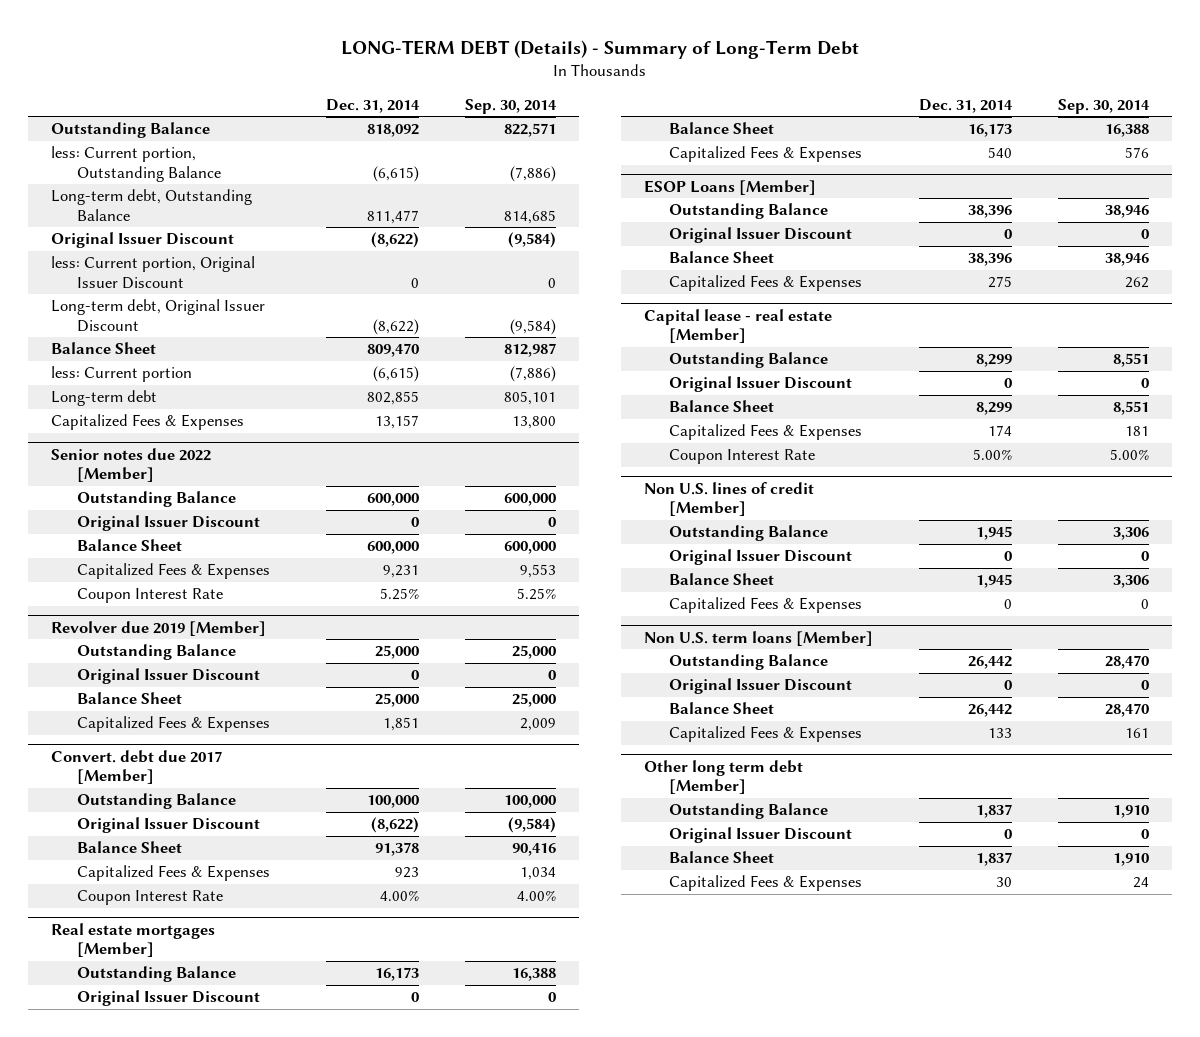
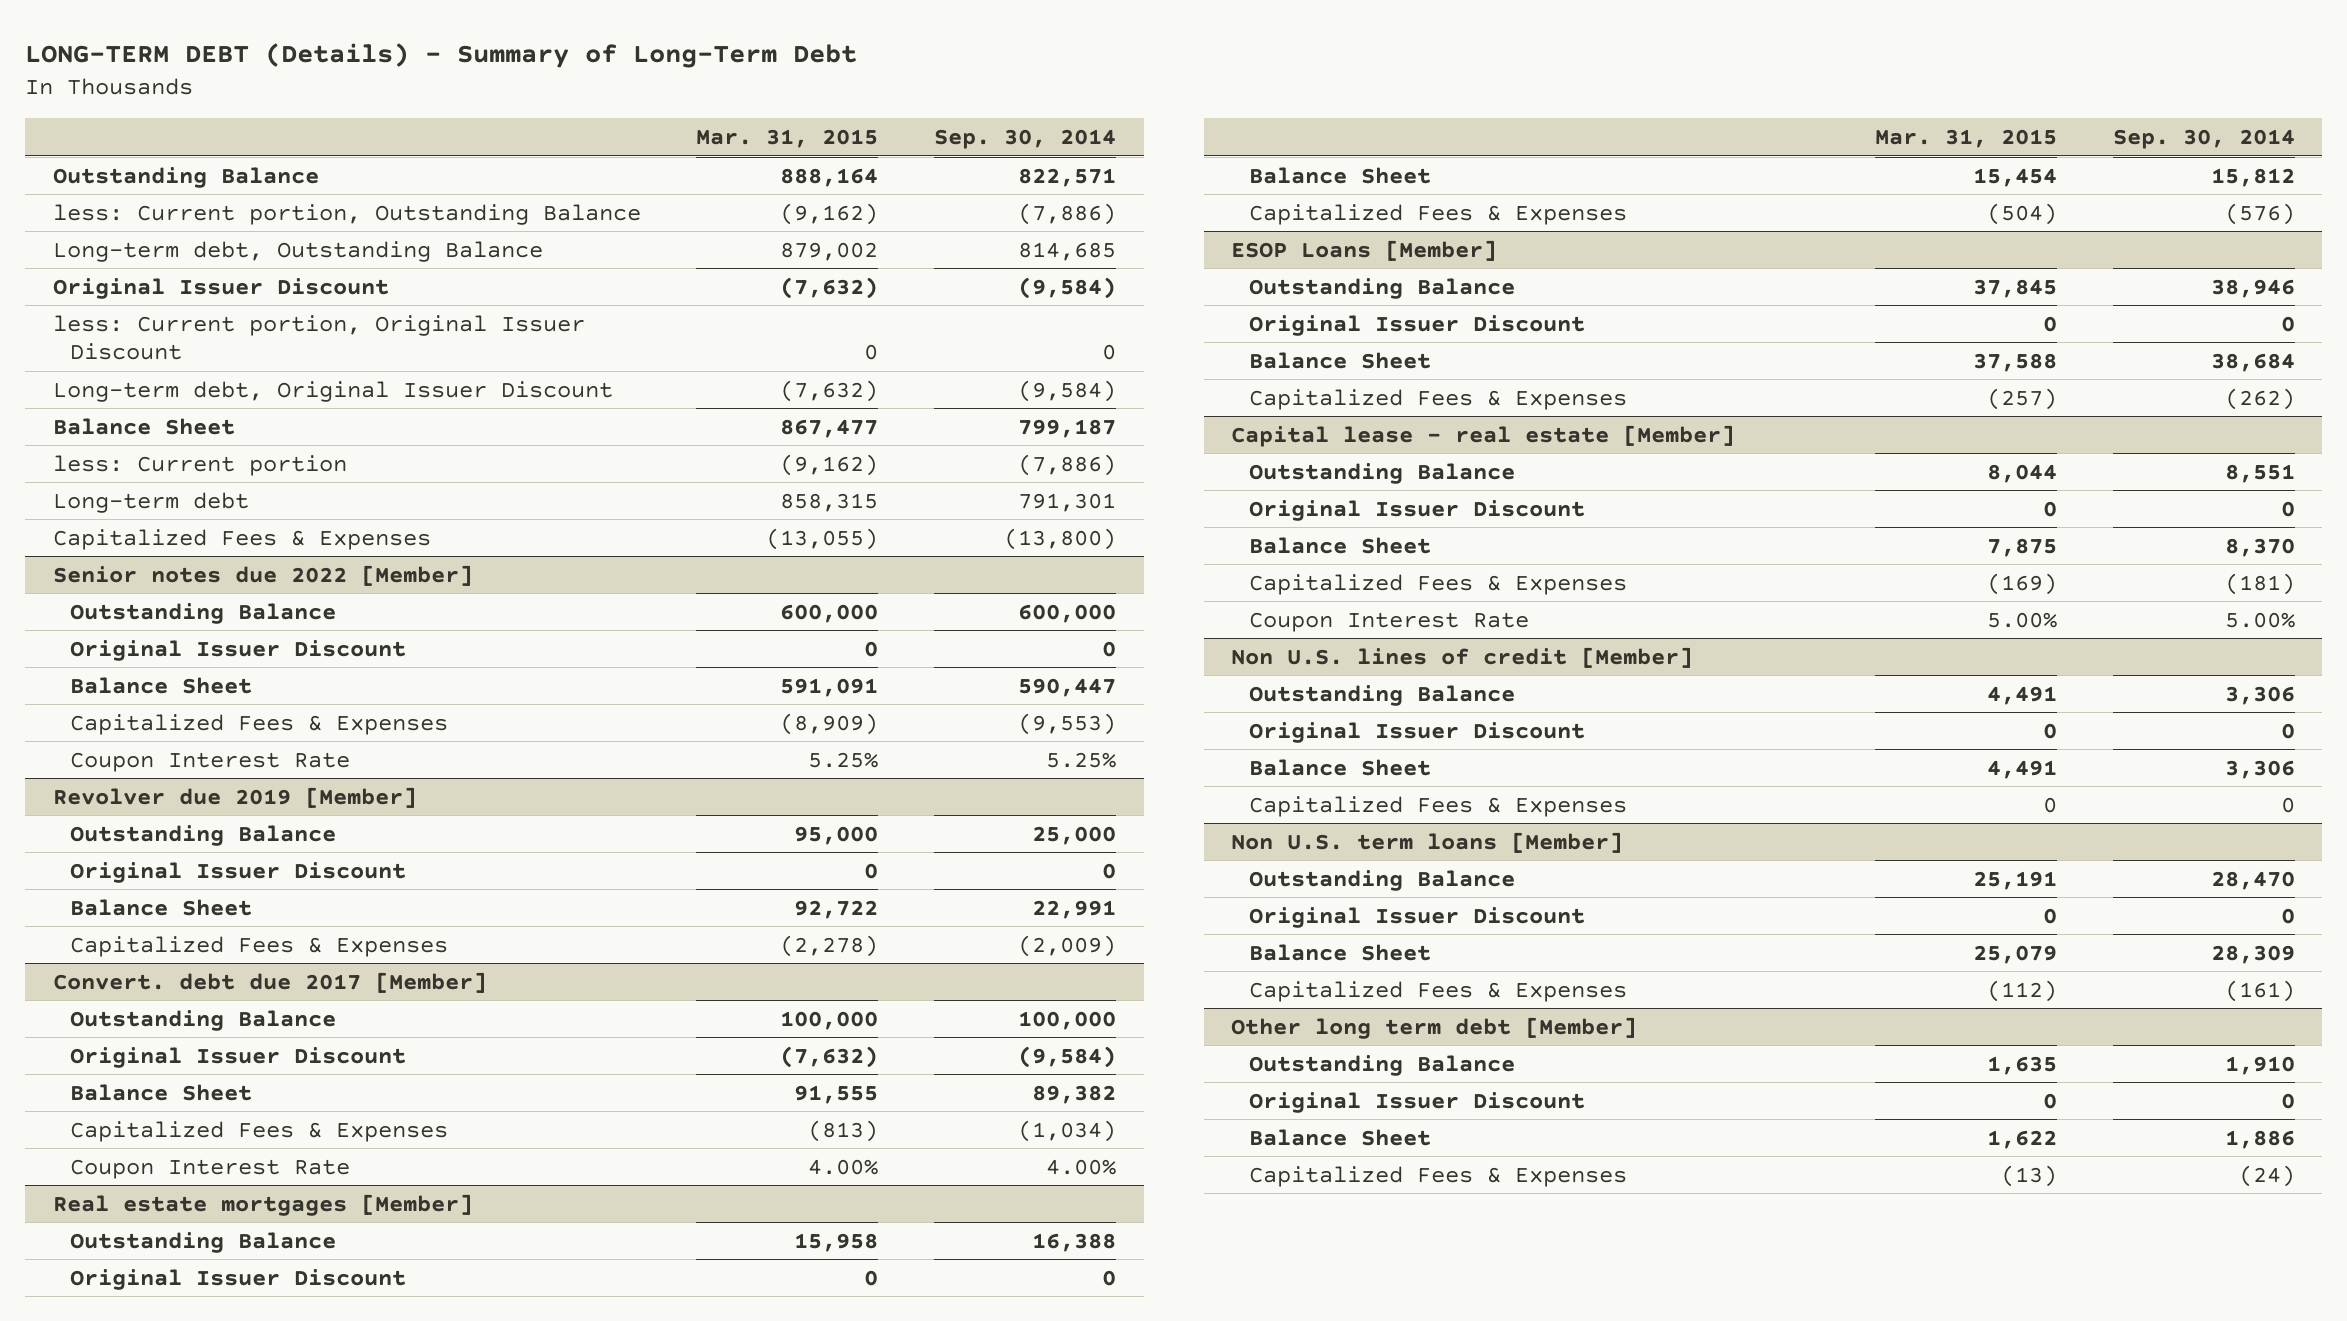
- | Dec. 31, 2014 | Sep. 30, 2014
+ | Mar. 31, 2015 | Sep. 30, 2014
- Balance Sheet | 809,470 | 812,987
+ Balance Sheet | 867,477 | 799,187
- Long-term debt | 802,855 | 805,101
- Capitalized Fees & Expenses | 13,157 | 13,800
+ Long-term debt | 858,315 | 791,301
+ Capitalized Fees & Expenses | (13,055) | (13,800)
@ Senior notes due 2022 [Member]
- Balance Sheet | 600,000 | 600,000
- Capitalized Fees & Expenses | 9,231 | 9,553
+ Balance Sheet | 591,091 | 590,447
+ Capitalized Fees & Expenses | (8,909) | (9,553)
@ Revolver due 2019 [Member]
- Balance Sheet | 25,000 | 25,000
- Capitalized Fees & Expenses | 1,851 | 2,009
+ Balance Sheet | 92,722 | 22,991
+ Capitalized Fees & Expenses | (2,278) | (2,009)
@ Convert. debt due 2017 [Member]
- Balance Sheet | 91,378 | 90,416
- Capitalized Fees & Expenses | 923 | 1,034
+ Balance Sheet | 91,555 | 89,382
+ Capitalized Fees & Expenses | (813) | (1,034)
@ Real estate mortgages [Member]
- Balance Sheet | 16,173 | 16,388
- Capitalized Fees & Expenses | 540 | 576
+ Balance Sheet | 15,454 | 15,812
+ Capitalized Fees & Expenses | (504) | (576)
@ ESOP Loans [Member]
- Balance Sheet | 38,396 | 38,946
- Capitalized Fees & Expenses | 275 | 262
+ Balance Sheet | 37,588 | 38,684
+ Capitalized Fees & Expenses | (257) | (262)
@ Capital lease - real estate [Member]
- Balance Sheet | 8,299 | 8,551
- Capitalized Fees & Expenses | 174 | 181
+ Balance Sheet | 7,875 | 8,370
+ Capitalized Fees & Expenses | (169) | (181)
@ Non U.S. term loans [Member]
- Balance Sheet | 26,442 | 28,470
- Capitalized Fees & Expenses | 133 | 161
+ Balance Sheet | 25,079 | 28,309
+ Capitalized Fees & Expenses | (112) | (161)
@ Other long term debt [Member]
- Balance Sheet | 1,837 | 1,910
- Capitalized Fees & Expenses | 30 | 24
+ Balance Sheet | 1,622 | 1,886
+ Capitalized Fees & Expenses | (13) | (24)

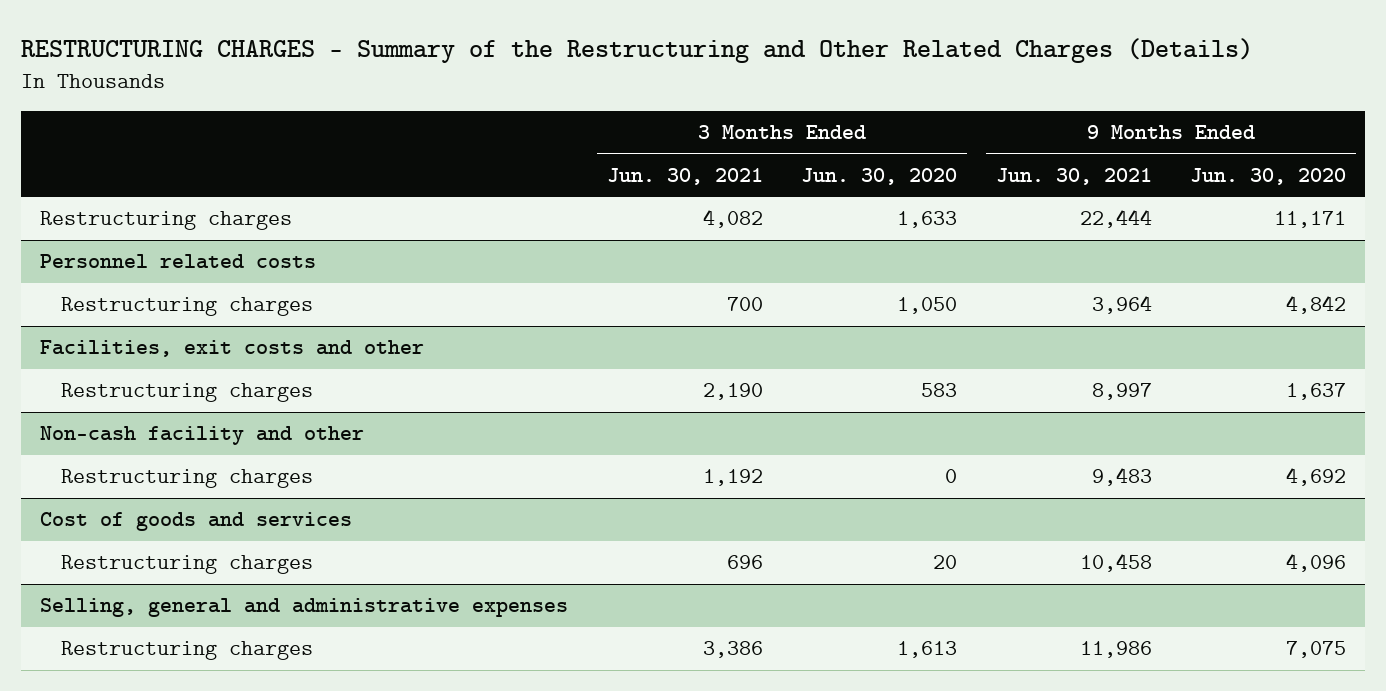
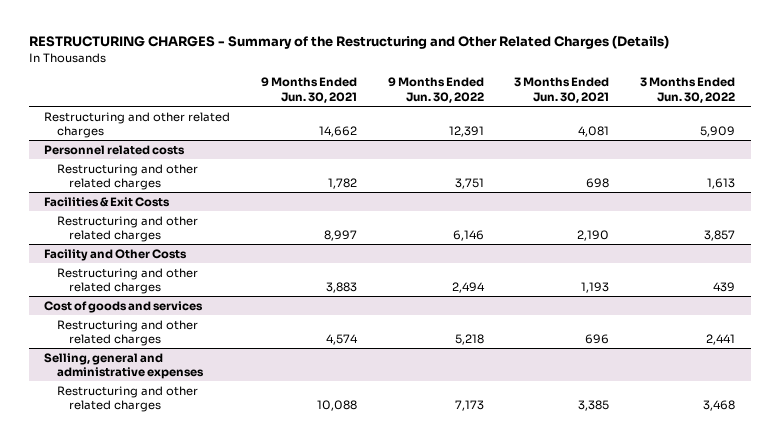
- | 3 Months Ended Jun. 30, 2021 | 3 Months Ended Jun. 30, 2020 | 9 Months Ended Jun. 30, 2021 | 9 Months Ended Jun. 30, 2020
+ | 9 Months Ended Jun. 30, 2021 | 9 Months Ended Jun. 30, 2022 | 3 Months Ended Jun. 30, 2021 | 3 Months Ended Jun. 30, 2022
- Restructuring charges | 4,082 | 1,633 | 22,444 | 11,171
+ Restructuring and other related charges | 14,662 | 12,391 | 4,081 | 5,909
@ Personnel related costs
- Restructuring charges | 700 | 1,050 | 3,964 | 4,842
- Facilities, exit costs and other
- Restructuring charges | 2,190 | 583 | 8,997 | 1,637
- Non-cash facility and other
- Restructuring charges | 1,192 | 0 | 9,483 | 4,692
@ Personnel related costs
+ Restructuring and other related charges | 1,782 | 3,751 | 698 | 1,613
+ Facilities & Exit Costs
+ Restructuring and other related charges | 8,997 | 6,146 | 2,190 | 3,857
+ Facility and Other Costs
+ Restructuring and other related charges | 3,883 | 2,494 | 1,193 | 439
@ Cost of goods and services
- Restructuring charges | 696 | 20 | 10,458 | 4,096
+ Restructuring and other related charges | 4,574 | 5,218 | 696 | 2,441
@ Selling, general and administrative expenses
- Restructuring charges | 3,386 | 1,613 | 11,986 | 7,075
+ Restructuring and other related charges | 10,088 | 7,173 | 3,385 | 3,468

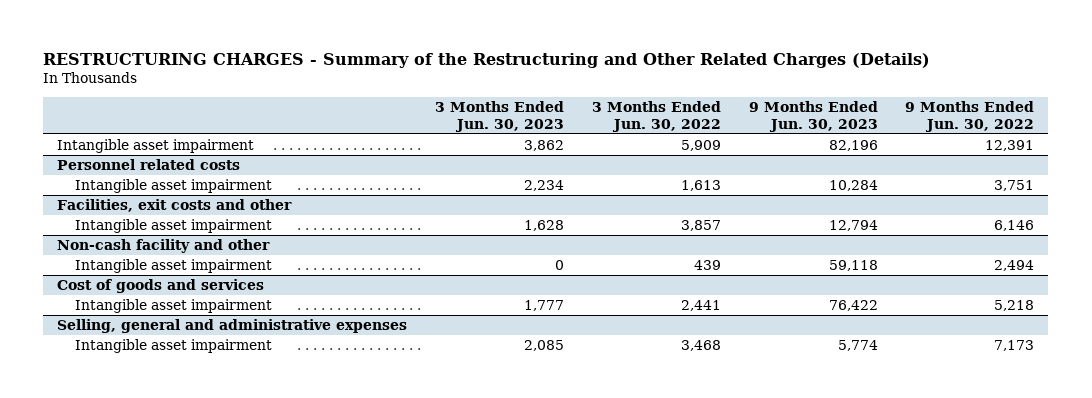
- | 9 Months Ended Jun. 30, 2021 | 9 Months Ended Jun. 30, 2022 | 3 Months Ended Jun. 30, 2021 | 3 Months Ended Jun. 30, 2022
+ | 3 Months Ended Jun. 30, 2023 | 3 Months Ended Jun. 30, 2022 | 9 Months Ended Jun. 30, 2023 | 9 Months Ended Jun. 30, 2022
- Restructuring and other related charges | 14,662 | 12,391 | 4,081 | 5,909
+ Intangible asset impairment | 3,862 | 5,909 | 82,196 | 12,391
@ Personnel related costs
- Restructuring and other related charges | 1,782 | 3,751 | 698 | 1,613
- Facilities & Exit Costs
- Restructuring and other related charges | 8,997 | 6,146 | 2,190 | 3,857
- Facility and Other Costs
- Restructuring and other related charges | 3,883 | 2,494 | 1,193 | 439
@ Personnel related costs
+ Intangible asset impairment | 2,234 | 1,613 | 10,284 | 3,751
+ Facilities, exit costs and other
+ Intangible asset impairment | 1,628 | 3,857 | 12,794 | 6,146
+ Non-cash facility and other
+ Intangible asset impairment | 0 | 439 | 59,118 | 2,494
@ Cost of goods and services
- Restructuring and other related charges | 4,574 | 5,218 | 696 | 2,441
+ Intangible asset impairment | 1,777 | 2,441 | 76,422 | 5,218
@ Selling, general and administrative expenses
- Restructuring and other related charges | 10,088 | 7,173 | 3,385 | 3,468
+ Intangible asset impairment | 2,085 | 3,468 | 5,774 | 7,173

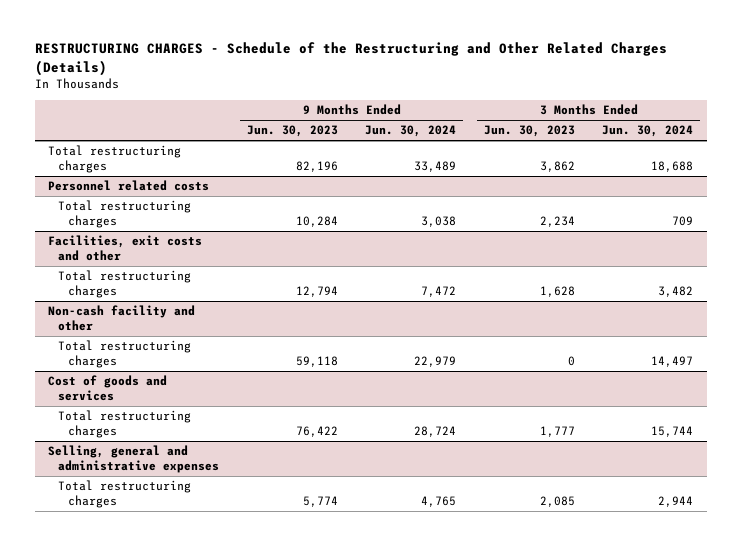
- RESTRUCTURING CHARGES - Summary of the Restructuring and Other Related Charges (Details)
+ RESTRUCTURING CHARGES - Schedule of the Restructuring and Other Related Charges (Details)
- | 3 Months Ended Jun. 30, 2023 | 3 Months Ended Jun. 30, 2022 | 9 Months Ended Jun. 30, 2023 | 9 Months Ended Jun. 30, 2022
+ | 9 Months Ended Jun. 30, 2023 | 9 Months Ended Jun. 30, 2024 | 3 Months Ended Jun. 30, 2023 | 3 Months Ended Jun. 30, 2024
- Intangible asset impairment | 3,862 | 5,909 | 82,196 | 12,391
+ Total restructuring charges | 82,196 | 33,489 | 3,862 | 18,688
@ Personnel related costs
- Intangible asset impairment | 2,234 | 1,613 | 10,284 | 3,751
+ Total restructuring charges | 10,284 | 3,038 | 2,234 | 709
@ Facilities, exit costs and other
- Intangible asset impairment | 1,628 | 3,857 | 12,794 | 6,146
+ Total restructuring charges | 12,794 | 7,472 | 1,628 | 3,482
@ Non-cash facility and other
- Intangible asset impairment | 0 | 439 | 59,118 | 2,494
+ Total restructuring charges | 59,118 | 22,979 | 0 | 14,497
@ Cost of goods and services
- Intangible asset impairment | 1,777 | 2,441 | 76,422 | 5,218
+ Total restructuring charges | 76,422 | 28,724 | 1,777 | 15,744
@ Selling, general and administrative expenses
- Intangible asset impairment | 2,085 | 3,468 | 5,774 | 7,173
+ Total restructuring charges | 5,774 | 4,765 | 2,085 | 2,944

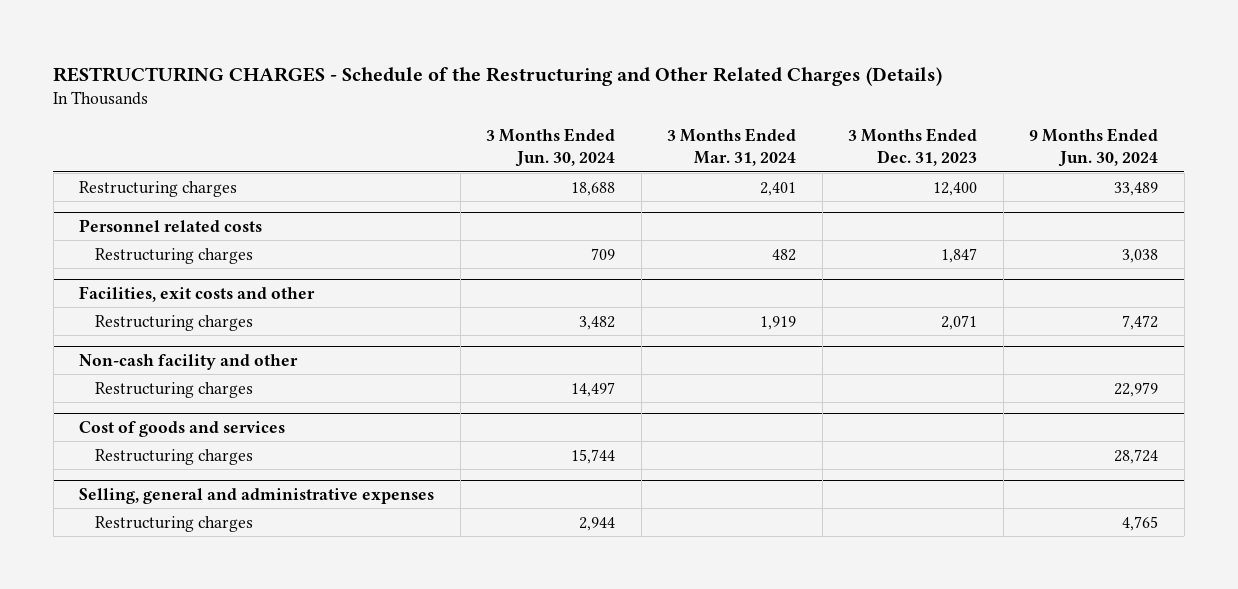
- | 9 Months Ended Jun. 30, 2023 | 9 Months Ended Jun. 30, 2024 | 3 Months Ended Jun. 30, 2023 | 3 Months Ended Jun. 30, 2024
+ | 3 Months Ended Jun. 30, 2024 | 3 Months Ended Mar. 31, 2024 | 3 Months Ended Dec. 31, 2023 | 9 Months Ended Jun. 30, 2024
- Total restructuring charges | 82,196 | 33,489 | 3,862 | 18,688
+ Restructuring charges | 18,688 | 2,401 | 12,400 | 33,489
@ Personnel related costs
- Total restructuring charges | 10,284 | 3,038 | 2,234 | 709
+ Restructuring charges | 709 | 482 | 1,847 | 3,038
@ Facilities, exit costs and other
- Total restructuring charges | 12,794 | 7,472 | 1,628 | 3,482
+ Restructuring charges | 3,482 | 1,919 | 2,071 | 7,472
@ Non-cash facility and other
- Total restructuring charges | 59,118 | 22,979 | 0 | 14,497
+ Restructuring charges | 14,497 | | | 22,979
@ Cost of goods and services
- Total restructuring charges | 76,422 | 28,724 | 1,777 | 15,744
+ Restructuring charges | 15,744 | | | 28,724
@ Selling, general and administrative expenses
- Total restructuring charges | 5,774 | 4,765 | 2,085 | 2,944
+ Restructuring charges | 2,944 | | | 4,765

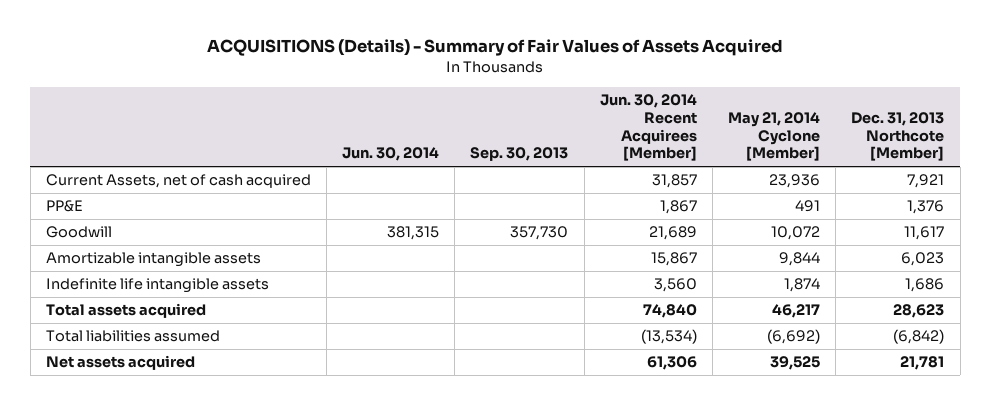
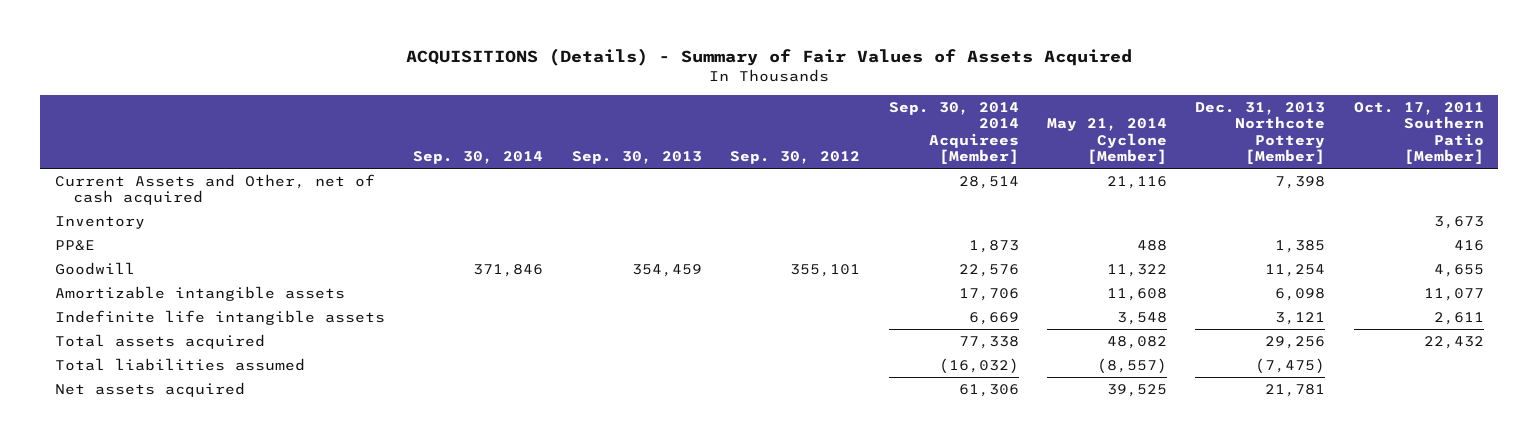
- | Jun. 30, 2014 | Sep. 30, 2013 | Jun. 30, 2014 Recent Acquirees [Member] | May 21, 2014 Cyclone [Member] | Dec. 31, 2013 Northcote [Member]
+ | Sep. 30, 2014 | Sep. 30, 2013 | Sep. 30, 2012 | Sep. 30, 2014 2014 Acquirees [Member] | May 21, 2014 Cyclone [Member] | Dec. 31, 2013 Northcote Pottery [Member] | Oct. 17, 2011 Southern Patio [Member]
- Current Assets, net of cash acquired | | | 31,857 | 23,936 | 7,921
- PP&E | | | 1,867 | 491 | 1,376
- Goodwill | 381,315 | 357,730 | 21,689 | 10,072 | 11,617
- Amortizable intangible assets | | | 15,867 | 9,844 | 6,023
- Indefinite life intangible assets | | | 3,560 | 1,874 | 1,686
- Total assets acquired | | | 74,840 | 46,217 | 28,623
- Total liabilities assumed | | | (13,534) | (6,692) | (6,842)
+ Current Assets and Other, net of cash acquired | | | | 28,514 | 21,116 | 7,398 |
+ Inventory | | | | | | | 3,673
+ PP&E | | | | 1,873 | 488 | 1,385 | 416
+ Goodwill | 371,846 | 354,459 | 355,101 | 22,576 | 11,322 | 11,254 | 4,655
+ Amortizable intangible assets | | | | 17,706 | 11,608 | 6,098 | 11,077
+ Indefinite life intangible assets | | | | 6,669 | 3,548 | 3,121 | 2,611
+ Total assets acquired | | | | 77,338 | 48,082 | 29,256 | 22,432
+ Total liabilities assumed | | | | (16,032) | (8,557) | (7,475) |

